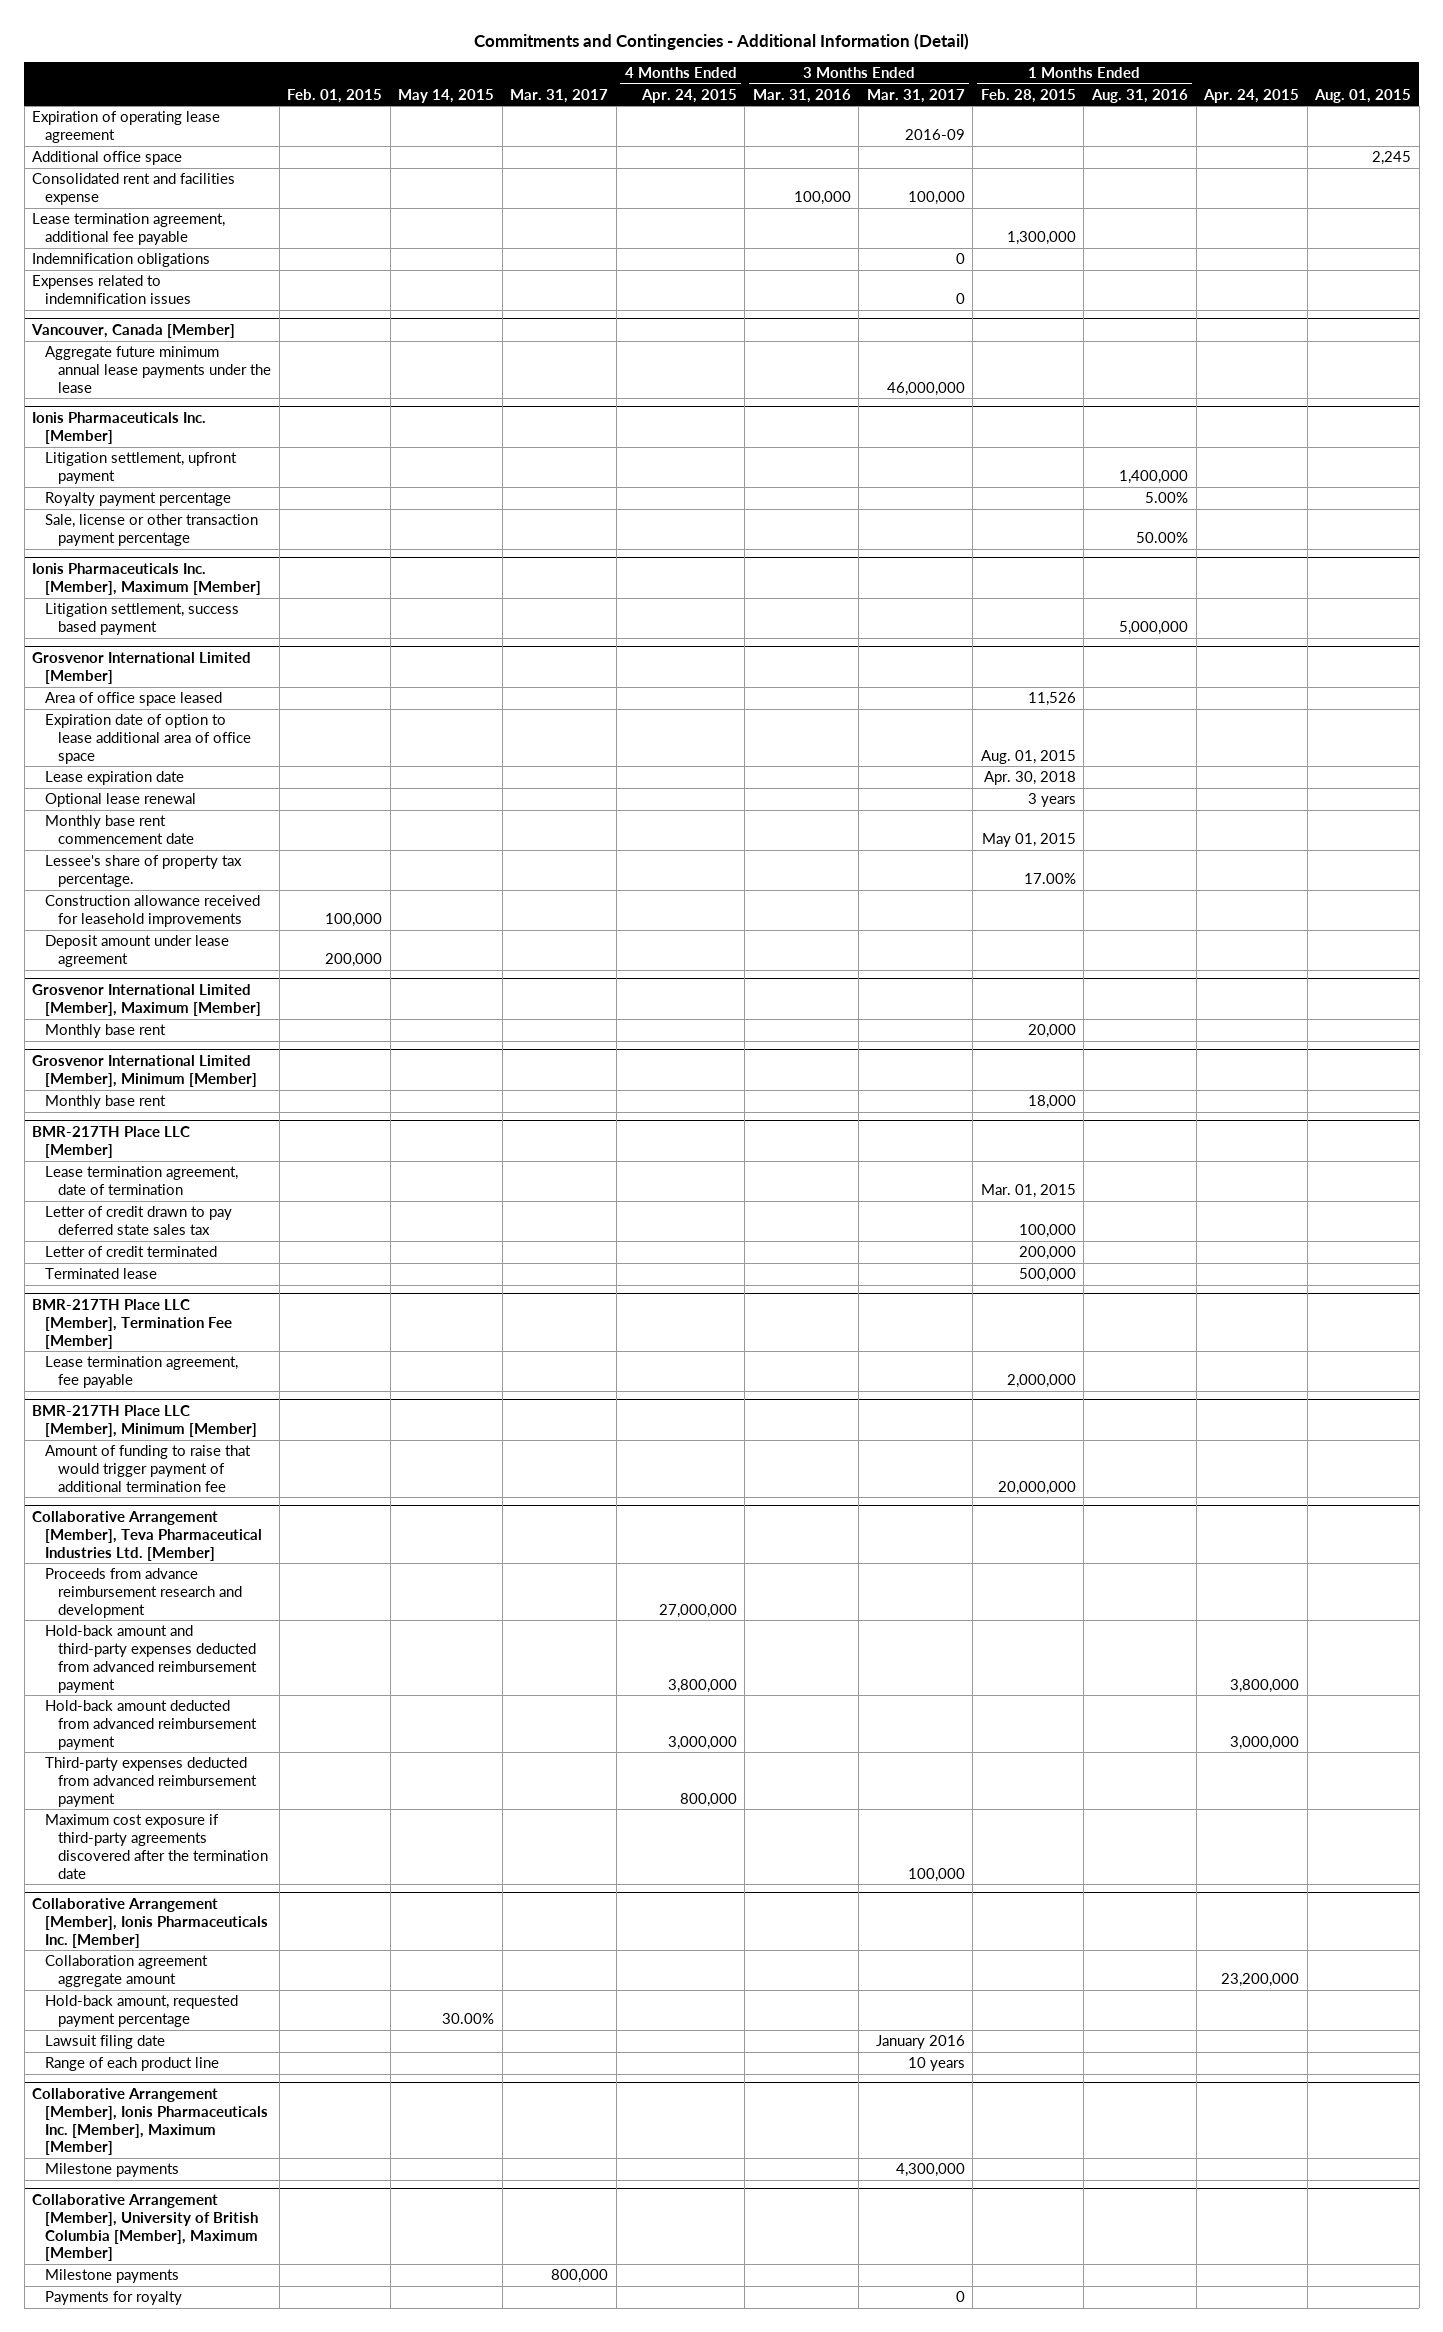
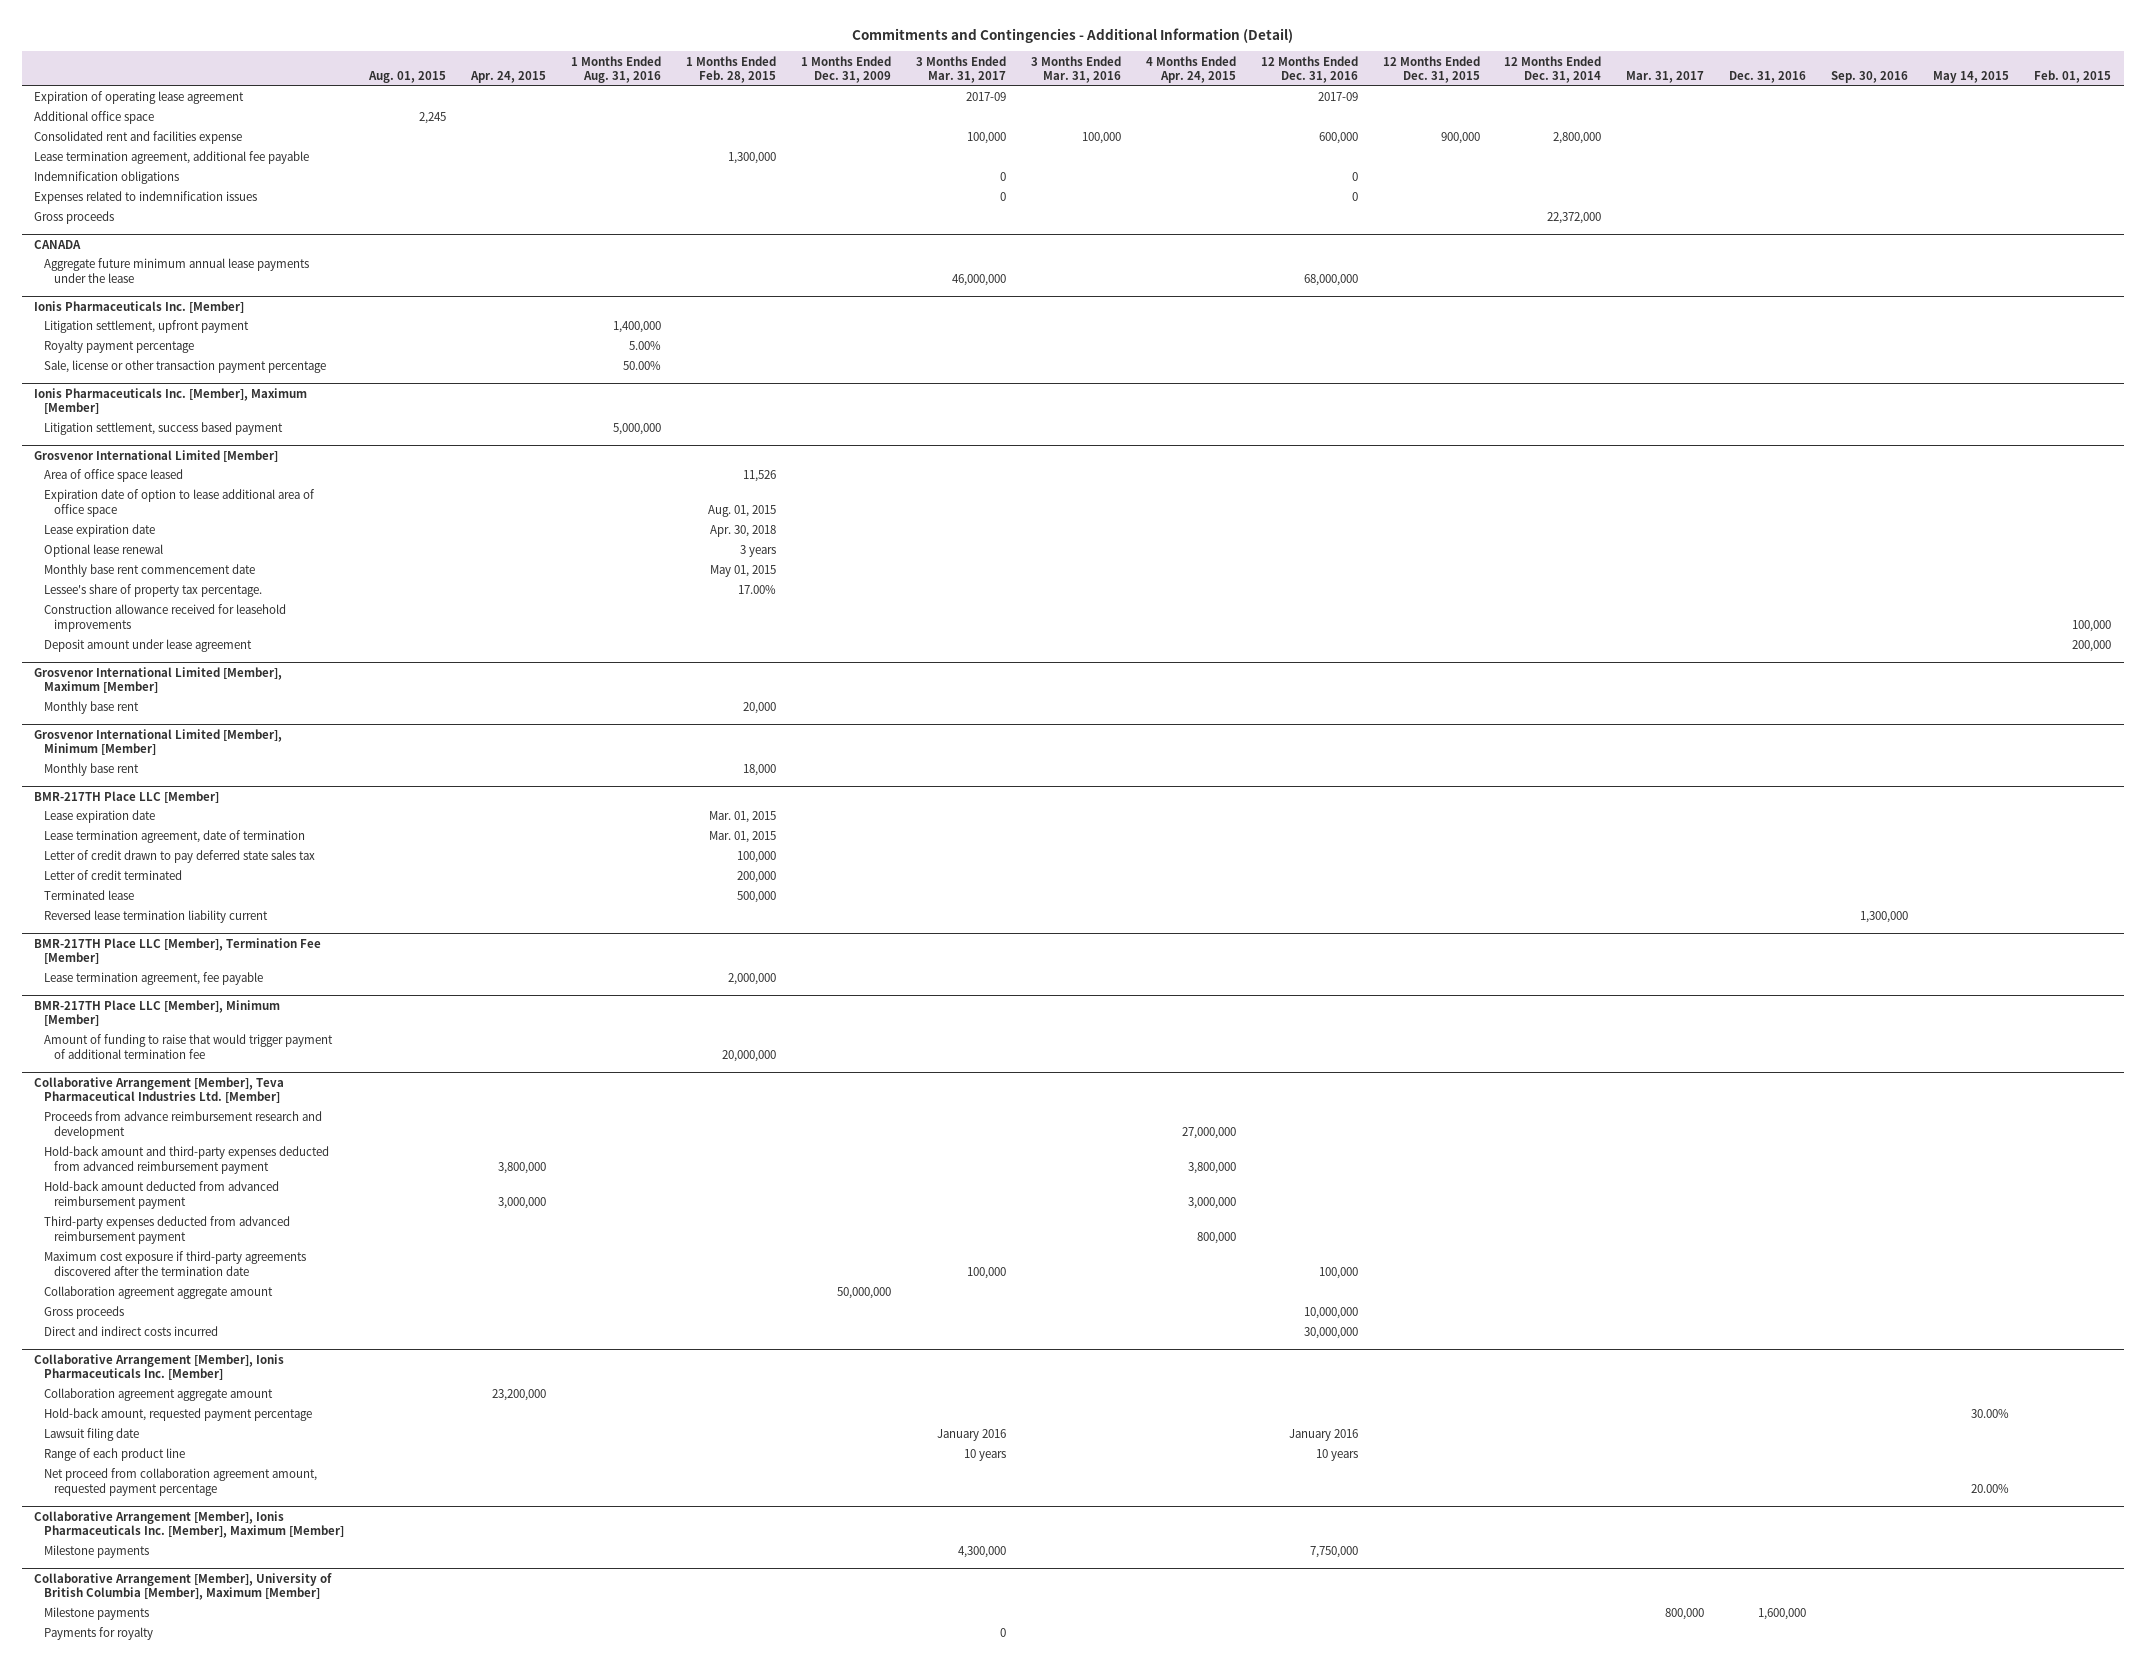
- | Feb. 01, 2015 | May 14, 2015 | Mar. 31, 2017 | 4 Months Ended Apr. 24, 2015 | 3 Months Ended Mar. 31, 2016 | 3 Months Ended Mar. 31, 2017 | 1 Months Ended Feb. 28, 2015 | 1 Months Ended Aug. 31, 2016 | Apr. 24, 2015 | Aug. 01, 2015
+ | Aug. 01, 2015 | Apr. 24, 2015 | 1 Months Ended Aug. 31, 2016 | 1 Months Ended Feb. 28, 2015 | 1 Months Ended Dec. 31, 2009 | 3 Months Ended Mar. 31, 2017 | 3 Months Ended Mar. 31, 2016 | 4 Months Ended Apr. 24, 2015 | 12 Months Ended Dec. 31, 2016 | 12 Months Ended Dec. 31, 2015 | 12 Months Ended Dec. 31, 2014 | Mar. 31, 2017 | Dec. 31, 2016 | Sep. 30, 2016 | May 14, 2015 | Feb. 01, 2015
- Expiration of operating lease agreement | | | | | | 2016-09 | | | |
+ Expiration of operating lease agreement | | | | | | 2017-09 | | | 2017-09 | | | | | | |
- Vancouver, Canada [Member]
+ Gross proceeds | | | | | | | | | | | 22,372,000 | | | | |
+ CANADA
@ BMR-217TH Place LLC [Member]
+ Lease expiration date | | | | Mar. 01, 2015 | | | | | | | | | | | |
+ Reversed lease termination liability current | | | | | | | | | | | | | | 1,300,000 | |
@ Collaborative Arrangement [Member], Teva Pharmaceutical Industries Ltd. [Member]
+ Collaboration agreement aggregate amount | | | | | 50,000,000 | | | | | | | | | | |
+ Gross proceeds | | | | | | | | | 10,000,000 | | | | | | |
+ Direct and indirect costs incurred | | | | | | | | | 30,000,000 | | | | | | |
@ Collaborative Arrangement [Member], Ionis Pharmaceuticals Inc. [Member]
+ Net proceed from collaboration agreement amount, requested payment percentage | | | | | | | | | | | | | | | 20.00% |

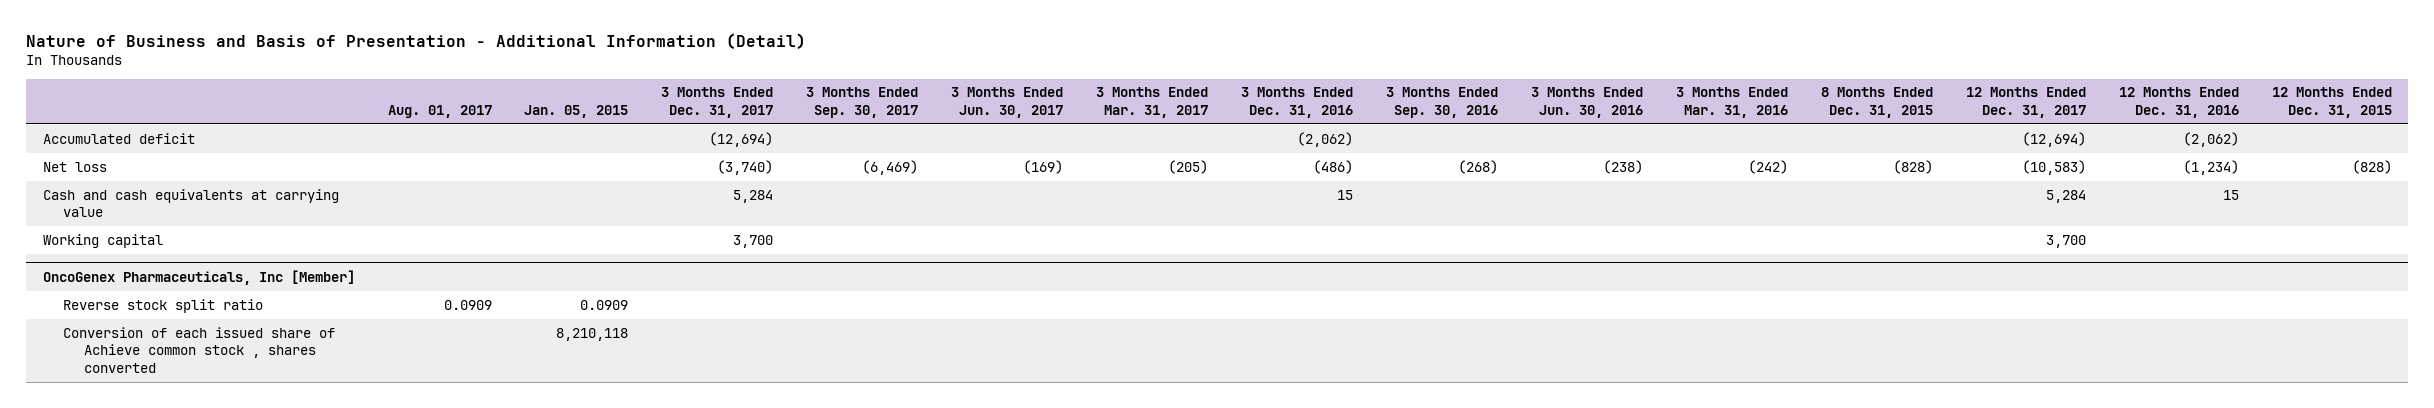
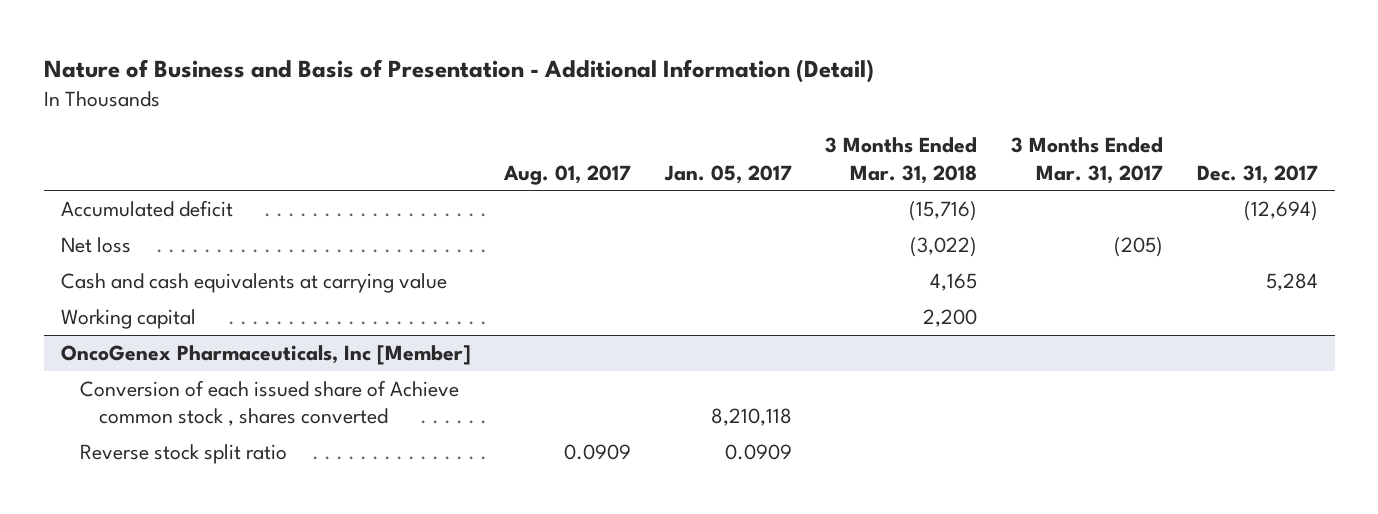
- | Aug. 01, 2017 | Jan. 05, 2015 | 3 Months Ended Dec. 31, 2017 | 3 Months Ended Sep. 30, 2017 | 3 Months Ended Jun. 30, 2017 | 3 Months Ended Mar. 31, 2017 | 3 Months Ended Dec. 31, 2016 | 3 Months Ended Sep. 30, 2016 | 3 Months Ended Jun. 30, 2016 | 3 Months Ended Mar. 31, 2016 | 8 Months Ended Dec. 31, 2015 | 12 Months Ended Dec. 31, 2017 | 12 Months Ended Dec. 31, 2016 | 12 Months Ended Dec. 31, 2015
+ | Aug. 01, 2017 | Jan. 05, 2017 | 3 Months Ended Mar. 31, 2018 | 3 Months Ended Mar. 31, 2017 | Dec. 31, 2017
@ OncoGenex Pharmaceuticals, Inc [Member]
moved down: Reverse stock split ratio | 0.0909 | 0.0909 | | |

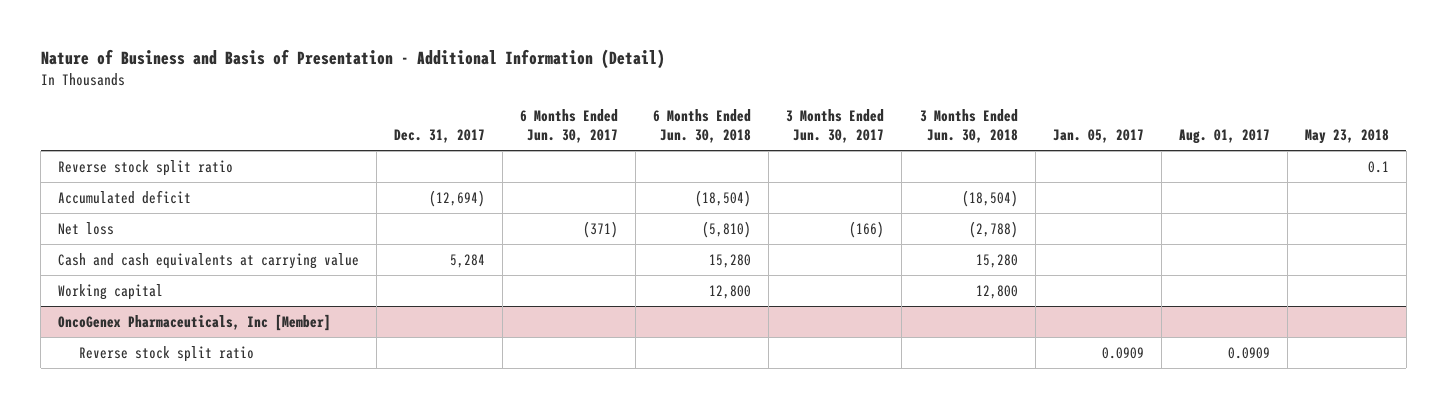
- | Aug. 01, 2017 | Jan. 05, 2017 | 3 Months Ended Mar. 31, 2018 | 3 Months Ended Mar. 31, 2017 | Dec. 31, 2017
+ | Dec. 31, 2017 | 6 Months Ended Jun. 30, 2017 | 6 Months Ended Jun. 30, 2018 | 3 Months Ended Jun. 30, 2017 | 3 Months Ended Jun. 30, 2018 | Jan. 05, 2017 | Aug. 01, 2017 | May 23, 2018
+ Reverse stock split ratio | | | | | | | | 0.1
@ OncoGenex Pharmaceuticals, Inc [Member]
- Conversion of each issued share of Achieve common stock , shares converted | | 8,210,118 | | |

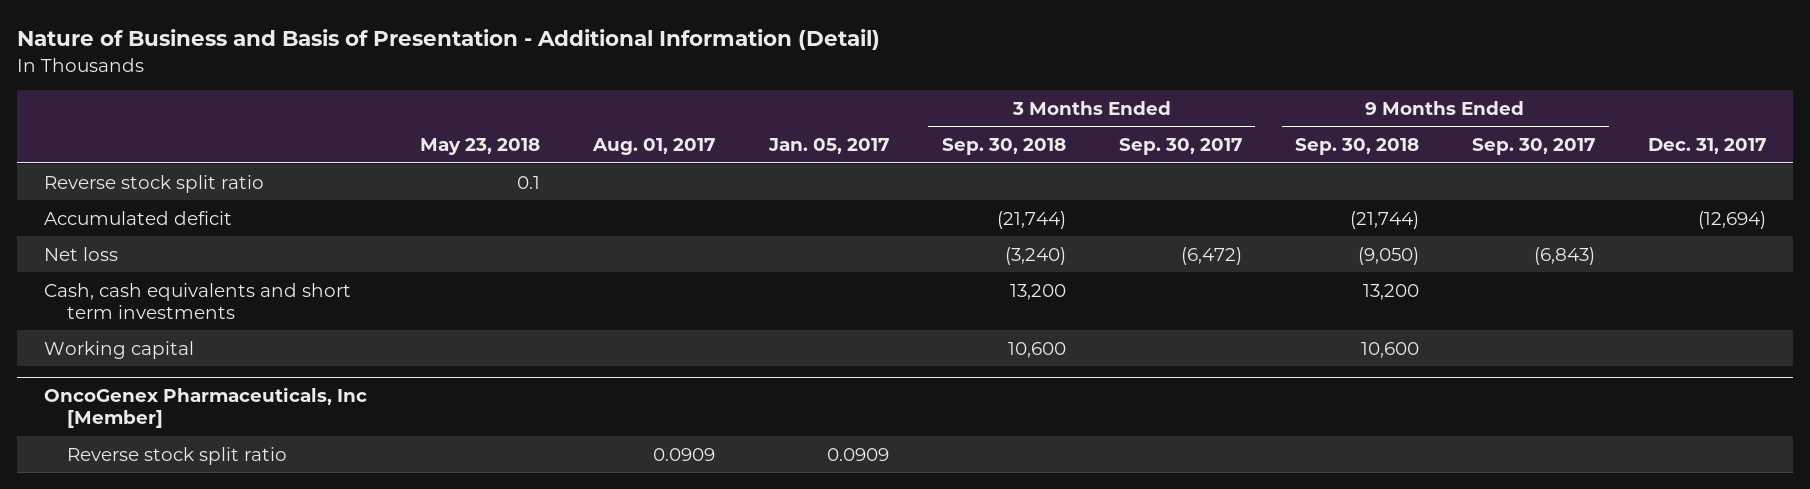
- | Dec. 31, 2017 | 6 Months Ended Jun. 30, 2017 | 6 Months Ended Jun. 30, 2018 | 3 Months Ended Jun. 30, 2017 | 3 Months Ended Jun. 30, 2018 | Jan. 05, 2017 | Aug. 01, 2017 | May 23, 2018
+ | May 23, 2018 | Aug. 01, 2017 | Jan. 05, 2017 | 3 Months Ended Sep. 30, 2018 | 3 Months Ended Sep. 30, 2017 | 9 Months Ended Sep. 30, 2018 | 9 Months Ended Sep. 30, 2017 | Dec. 31, 2017
- Cash and cash equivalents at carrying value | 5,284 | | 15,280 | | 15,280 | | |
+ Cash, cash equivalents and short term investments | | | | 13,200 | | 13,200 | |

